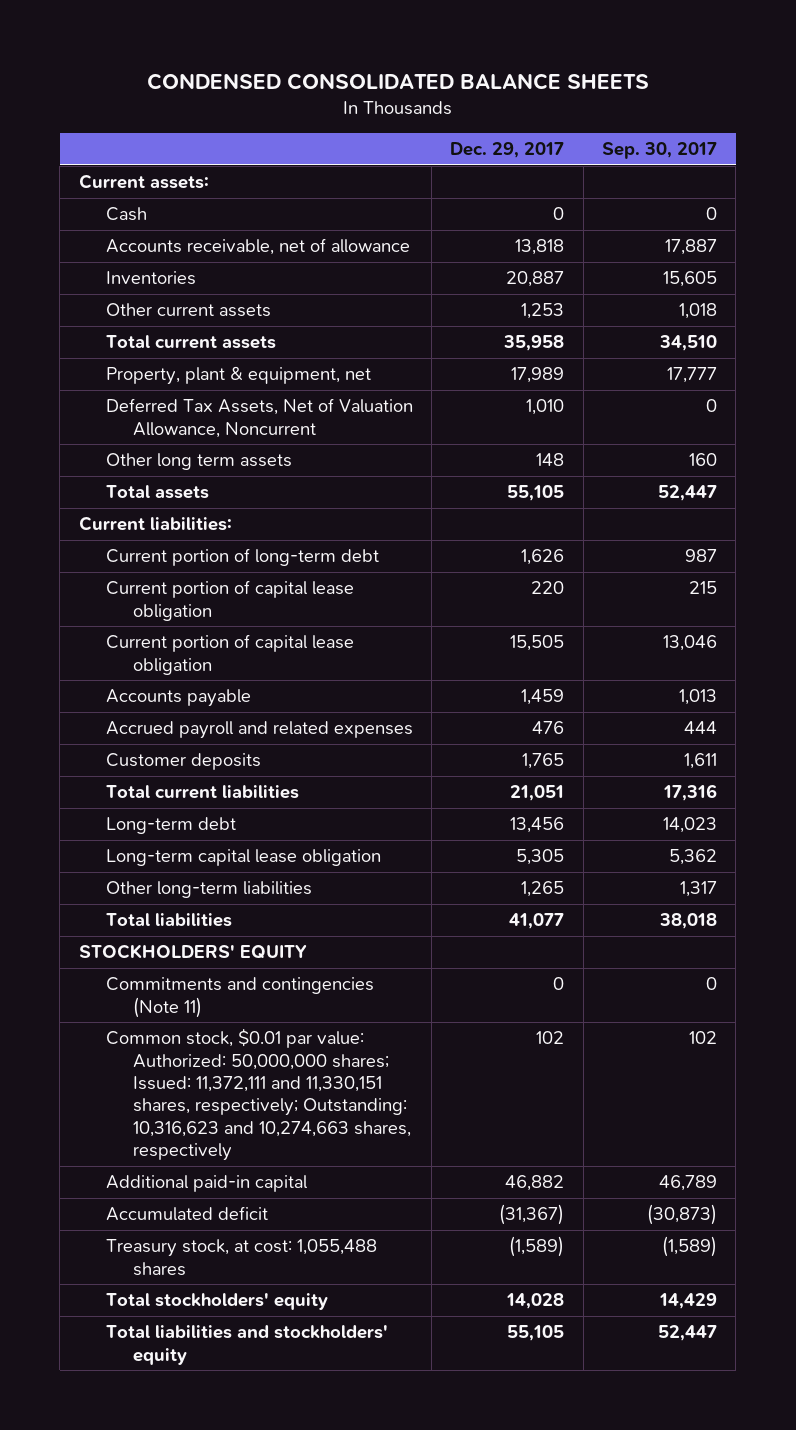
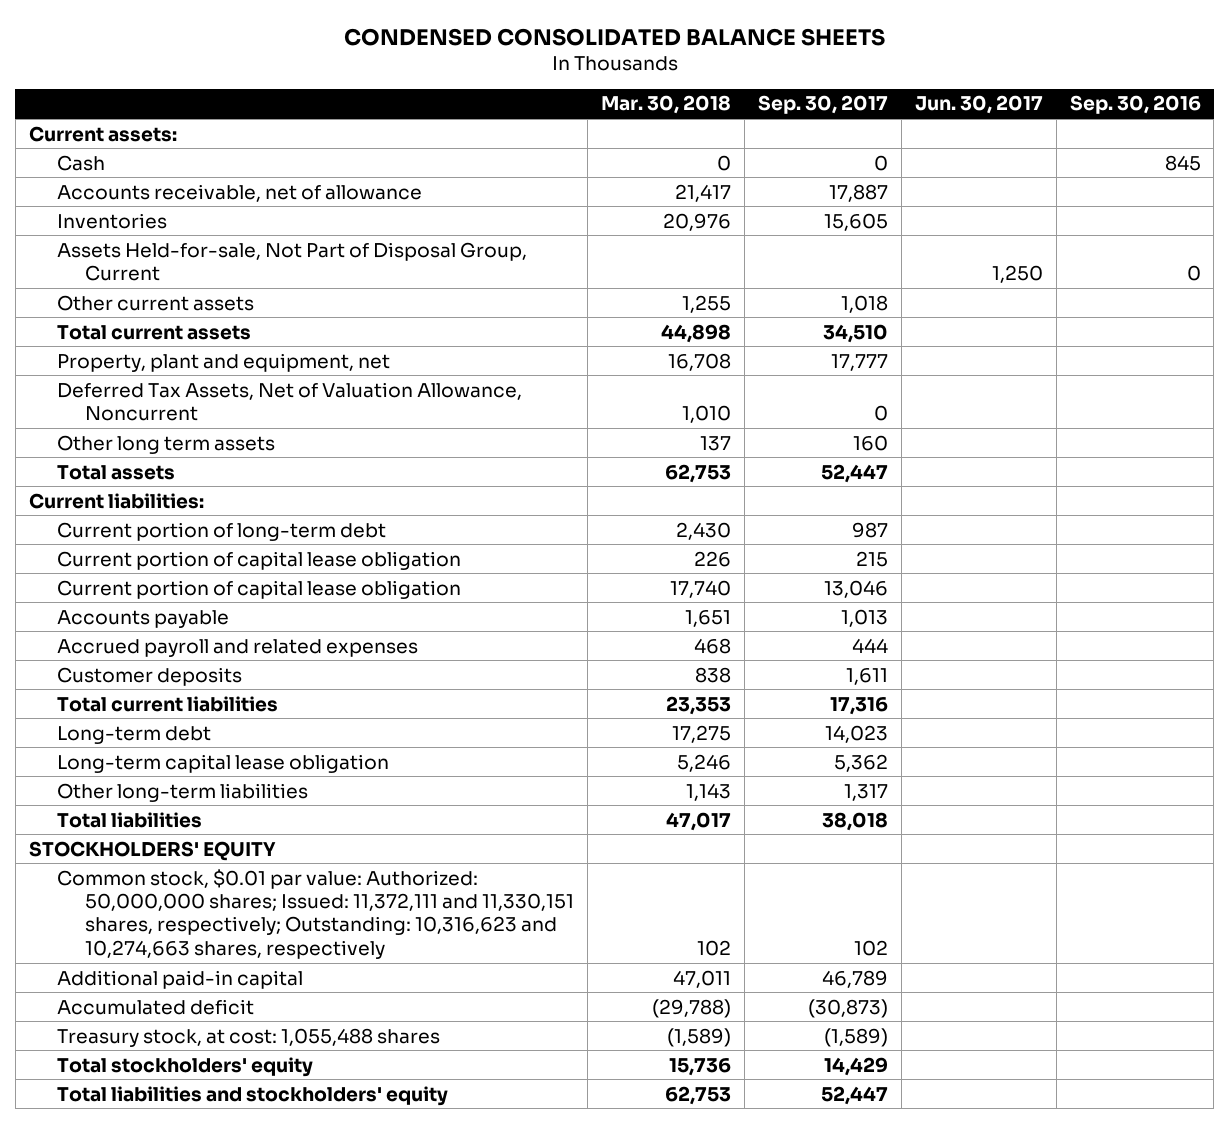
- | Dec. 29, 2017 | Sep. 30, 2017
+ | Mar. 30, 2018 | Sep. 30, 2017 | Jun. 30, 2017 | Sep. 30, 2016
+ Assets Held-for-sale, Not Part of Disposal Group, Current | | | 1,250 | 0
- Property, plant & equipment, net | 17,989 | 17,777
+ Property, plant and equipment, net | 16,708 | 17,777 | |
- Commitments and contingencies (Note 11) | 0 | 0

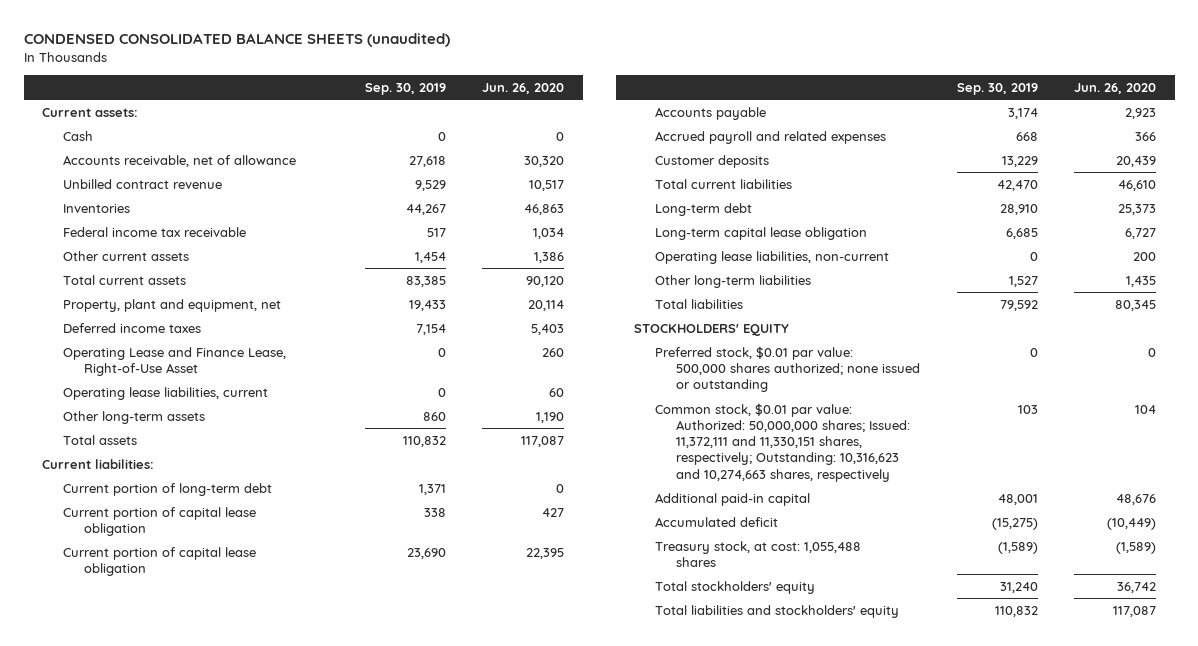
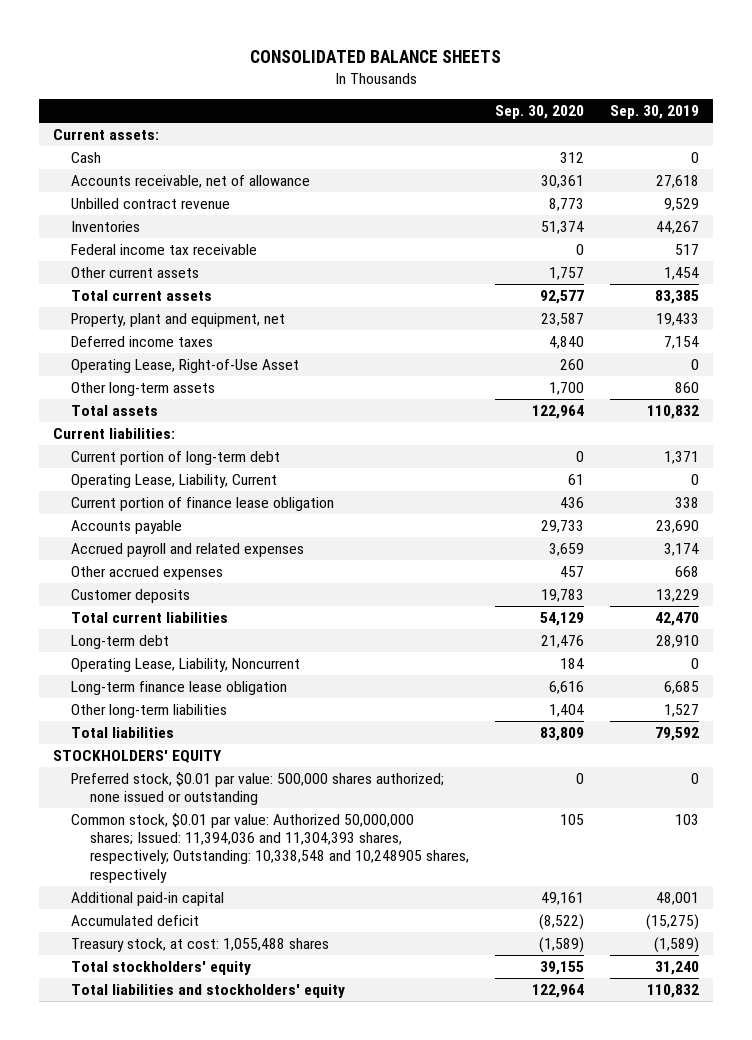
- CONDENSED CONSOLIDATED BALANCE SHEETS (unaudited)
+ CONSOLIDATED BALANCE SHEETS
- | Sep. 30, 2019 | Jun. 26, 2020
+ | Sep. 30, 2020 | Sep. 30, 2019
- Operating Lease and Finance Lease, Right-of-Use Asset | 0 | 260
- Operating lease liabilities, current | 0 | 60
+ Operating Lease, Right-of-Use Asset | 260 | 0
- Current portion of capital lease obligation | 338 | 427
- Current portion of capital lease obligation | 23,690 | 22,395
- Accounts payable | 3,174 | 2,923
- Accrued payroll and related expenses | 668 | 366
+ Operating Lease, Liability, Current | 61 | 0
+ Current portion of finance lease obligation | 436 | 338
+ Accounts payable | 29,733 | 23,690
+ Accrued payroll and related expenses | 3,659 | 3,174
+ Other accrued expenses | 457 | 668
- Long-term capital lease obligation | 6,685 | 6,727
- Operating lease liabilities, non-current | 0 | 200
+ Operating Lease, Liability, Noncurrent | 184 | 0
+ Long-term finance lease obligation | 6,616 | 6,685
- Common stock, $0.01 par value: Authorized: 50,000,000 shares; Issued: 11,372,111 and 11,330,151 shares, respectively; Outstanding: 10,316,623 and 10,274,663 shares, respectively | 103 | 104
+ Common stock, $0.01 par value: Authorized 50,000,000 shares; Issued: 11,394,036 and 11,304,393 shares, respectively; Outstanding: 10,338,548 and 10,248905 shares, respectively | 105 | 103

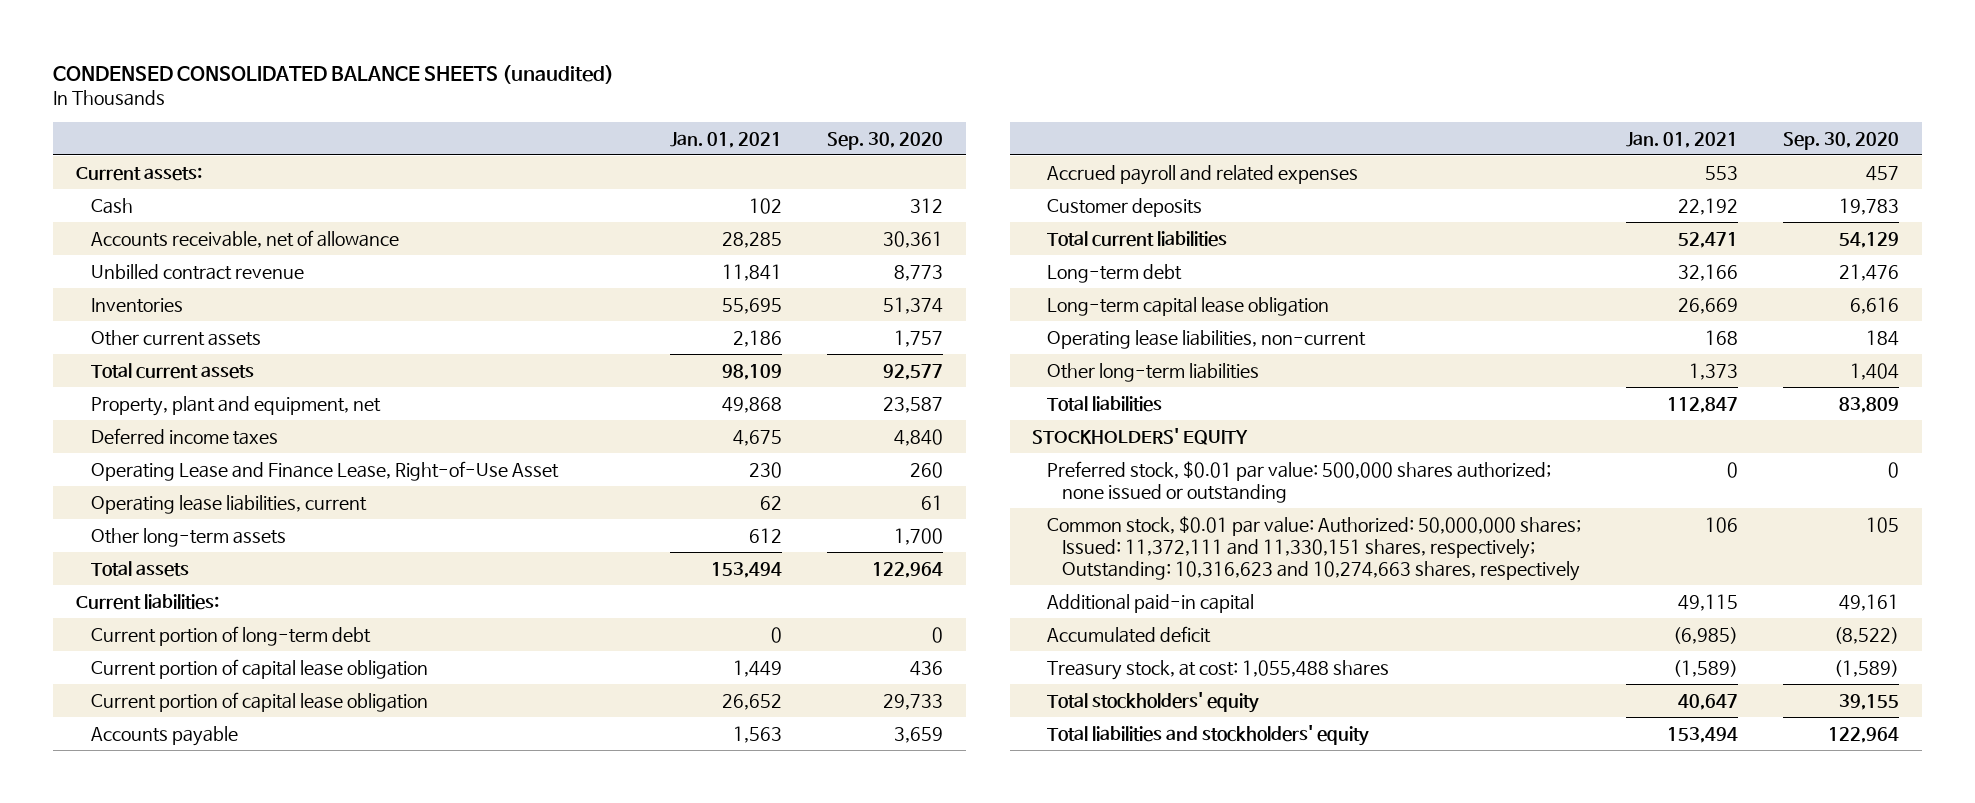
- CONSOLIDATED BALANCE SHEETS
+ CONDENSED CONSOLIDATED BALANCE SHEETS (unaudited)
- | Sep. 30, 2020 | Sep. 30, 2019
+ | Jan. 01, 2021 | Sep. 30, 2020
- Federal income tax receivable | 0 | 517
- Operating Lease, Right-of-Use Asset | 260 | 0
+ Operating Lease and Finance Lease, Right-of-Use Asset | 230 | 260
+ Operating lease liabilities, current | 62 | 61
- Operating Lease, Liability, Current | 61 | 0
- Current portion of finance lease obligation | 436 | 338
- Accounts payable | 29,733 | 23,690
- Accrued payroll and related expenses | 3,659 | 3,174
- Other accrued expenses | 457 | 668
+ Current portion of capital lease obligation | 1,449 | 436
+ Current portion of capital lease obligation | 26,652 | 29,733
+ Accounts payable | 1,563 | 3,659
+ Accrued payroll and related expenses | 553 | 457
- Operating Lease, Liability, Noncurrent | 184 | 0
- Long-term finance lease obligation | 6,616 | 6,685
+ Long-term capital lease obligation | 26,669 | 6,616
+ Operating lease liabilities, non-current | 168 | 184
- Common stock, $0.01 par value: Authorized 50,000,000 shares; Issued: 11,394,036 and 11,304,393 shares, respectively; Outstanding: 10,338,548 and 10,248905 shares, respectively | 105 | 103
+ Common stock, $0.01 par value: Authorized: 50,000,000 shares; Issued: 11,372,111 and 11,330,151 shares, respectively; Outstanding: 10,316,623 and 10,274,663 shares, respectively | 106 | 105

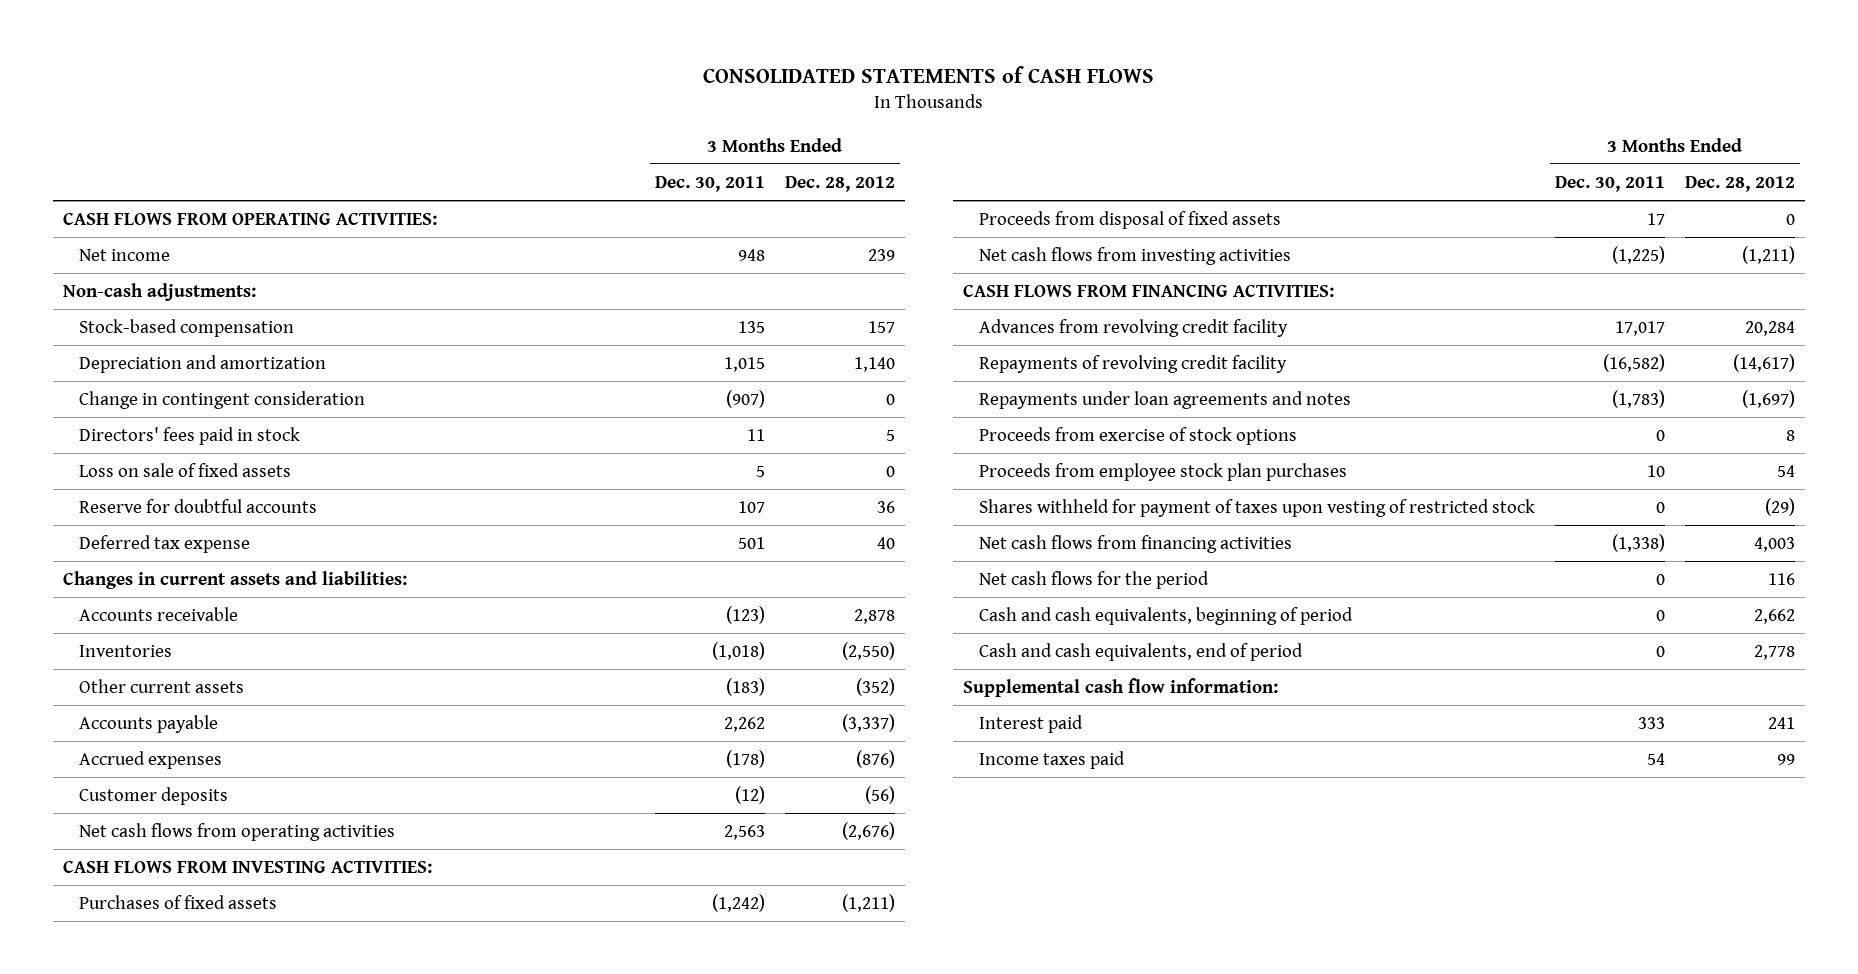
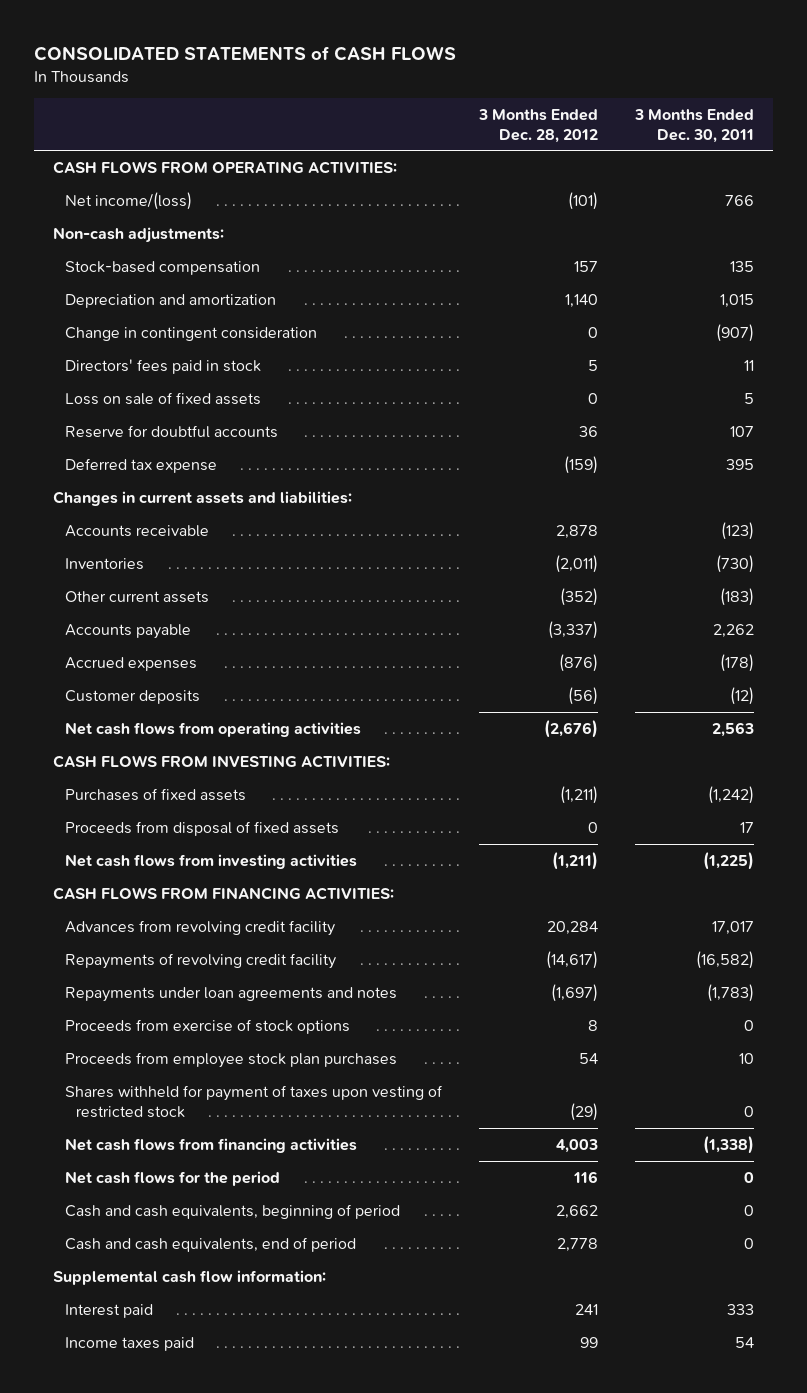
- | 3 Months Ended Dec. 30, 2011 | 3 Months Ended Dec. 28, 2012
+ | 3 Months Ended Dec. 28, 2012 | 3 Months Ended Dec. 30, 2011
- Net income | 948 | 239
+ Net income/(loss) | (101) | 766
- Deferred tax expense | 501 | 40
+ Deferred tax expense | (159) | 395
- Inventories | (1,018) | (2,550)
+ Inventories | (2,011) | (730)

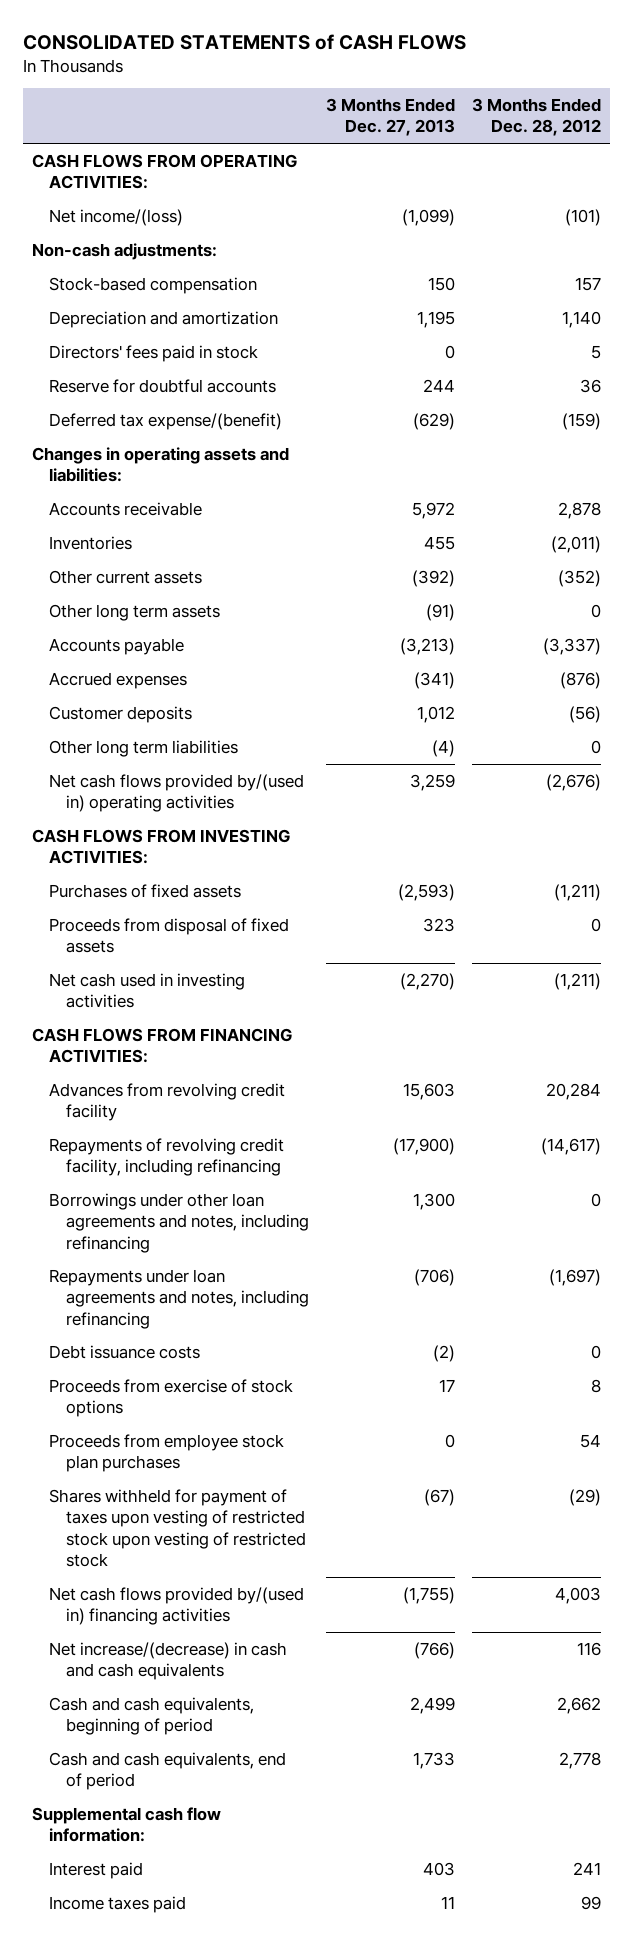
- | 3 Months Ended Dec. 28, 2012 | 3 Months Ended Dec. 30, 2011
+ | 3 Months Ended Dec. 27, 2013 | 3 Months Ended Dec. 28, 2012
- Change in contingent consideration | 0 | (907)
- Loss on sale of fixed assets | 0 | 5
- Deferred tax expense | (159) | 395
- Changes in current assets and liabilities:
+ Deferred tax expense/(benefit) | (629) | (159)
+ Changes in operating assets and liabilities:
+ Other long term assets | (91) | 0
- Net cash flows from operating activities | (2,676) | 2,563
+ Other long term liabilities | (4) | 0
+ Net cash flows provided by/(used in) operating activities | 3,259 | (2,676)
- Net cash flows from investing activities | (1,211) | (1,225)
+ Net cash used in investing activities | (2,270) | (1,211)
- Repayments of revolving credit facility | (14,617) | (16,582)
- Repayments under loan agreements and notes | (1,697) | (1,783)
+ Repayments of revolving credit facility, including refinancing | (17,900) | (14,617)
+ Borrowings under other loan agreements and notes, including refinancing | 1,300 | 0
+ Repayments under loan agreements and notes, including refinancing | (706) | (1,697)
+ Debt issuance costs | (2) | 0
- Shares withheld for payment of taxes upon vesting of restricted stock | (29) | 0
- Net cash flows from financing activities | 4,003 | (1,338)
- Net cash flows for the period | 116 | 0
+ Shares withheld for payment of taxes upon vesting of restricted stock upon vesting of restricted stock | (67) | (29)
+ Net cash flows provided by/(used in) financing activities | (1,755) | 4,003
+ Net increase/(decrease) in cash and cash equivalents | (766) | 116

